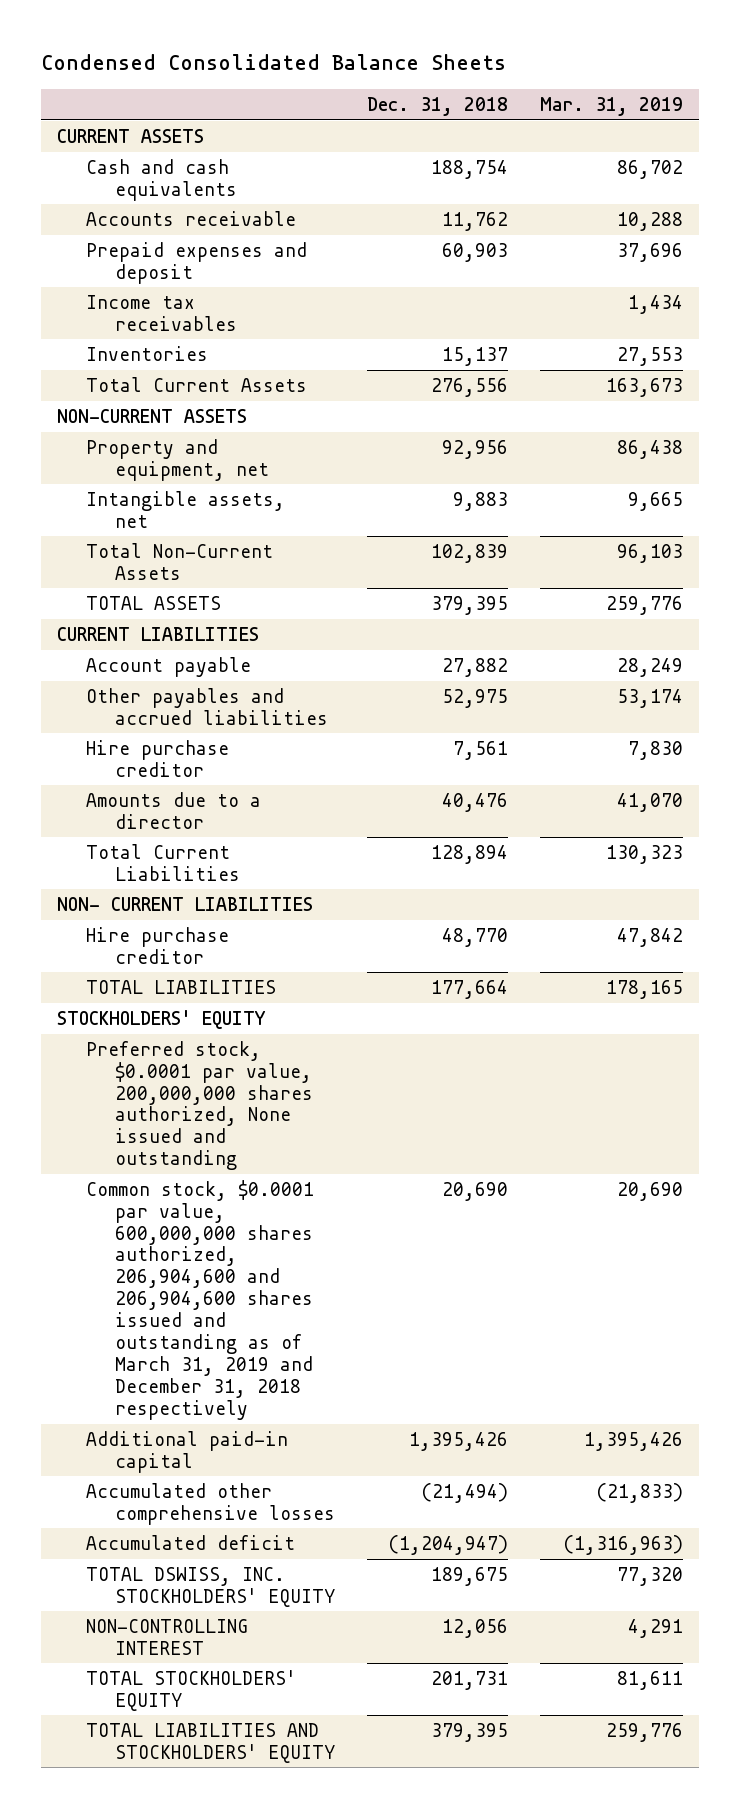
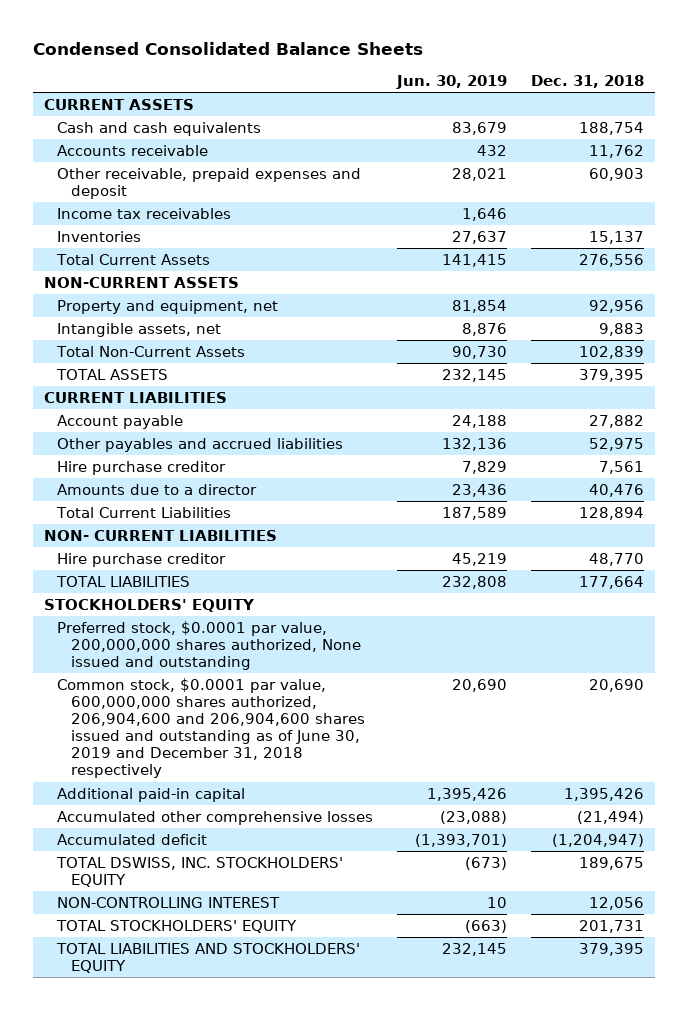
- | Dec. 31, 2018 | Mar. 31, 2019
+ | Jun. 30, 2019 | Dec. 31, 2018
- Prepaid expenses and deposit | 60,903 | 37,696
+ Other receivable, prepaid expenses and deposit | 28,021 | 60,903
- Common stock, $0.0001 par value, 600,000,000 shares authorized, 206,904,600 and 206,904,600 shares issued and outstanding as of March 31, 2019 and December 31, 2018 respectively | 20,690 | 20,690
+ Common stock, $0.0001 par value, 600,000,000 shares authorized, 206,904,600 and 206,904,600 shares issued and outstanding as of June 30, 2019 and December 31, 2018 respectively | 20,690 | 20,690

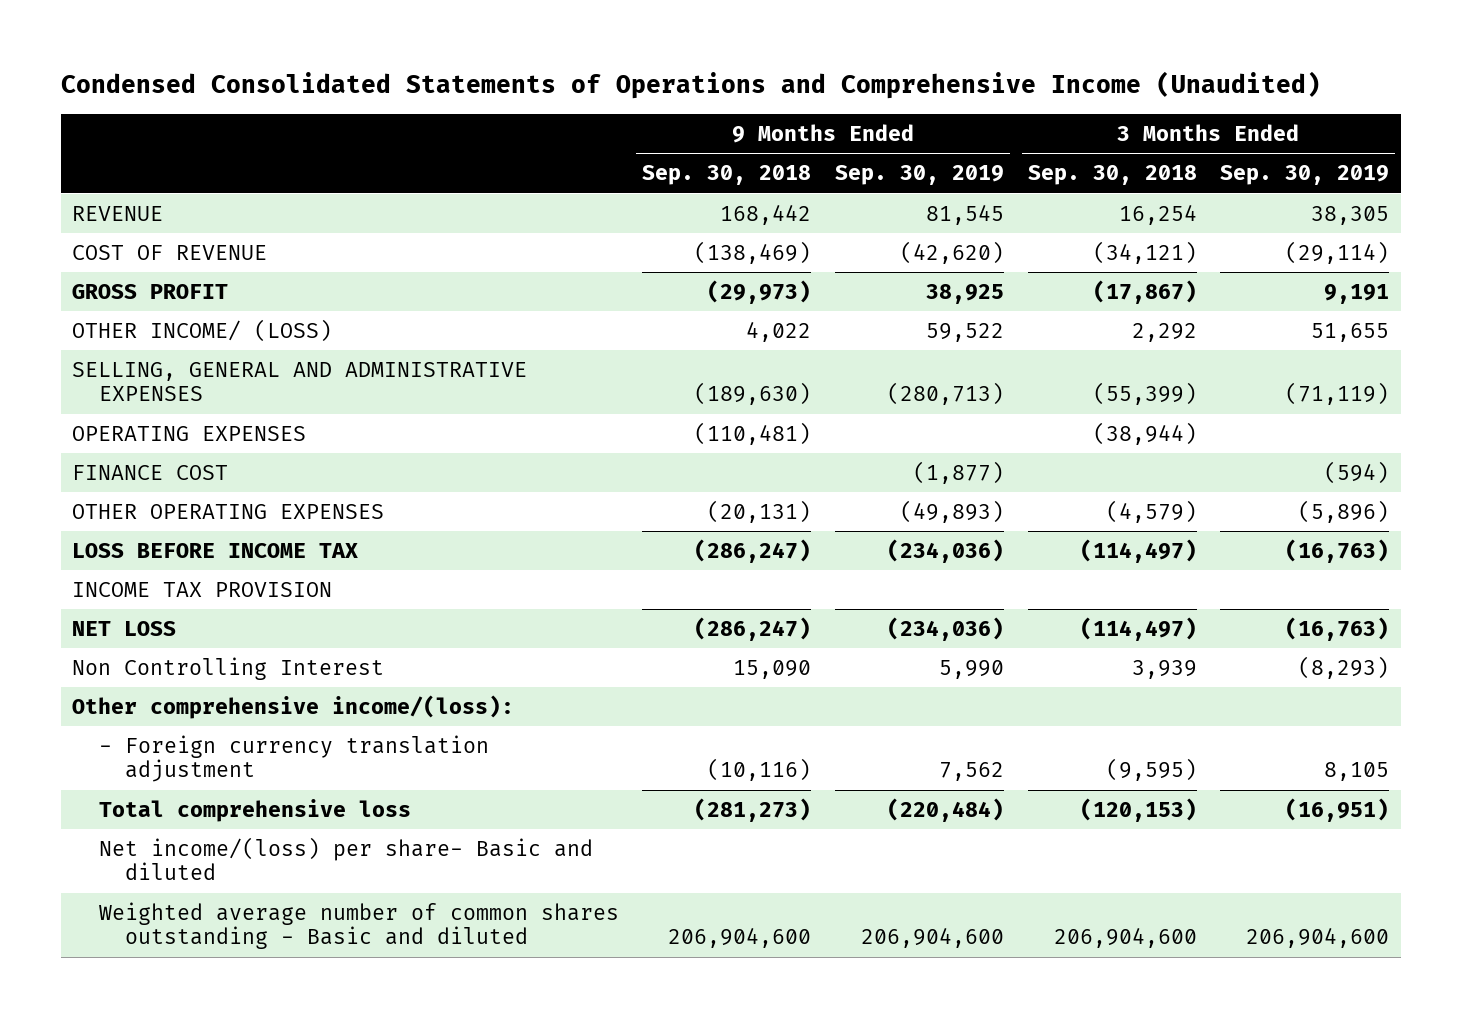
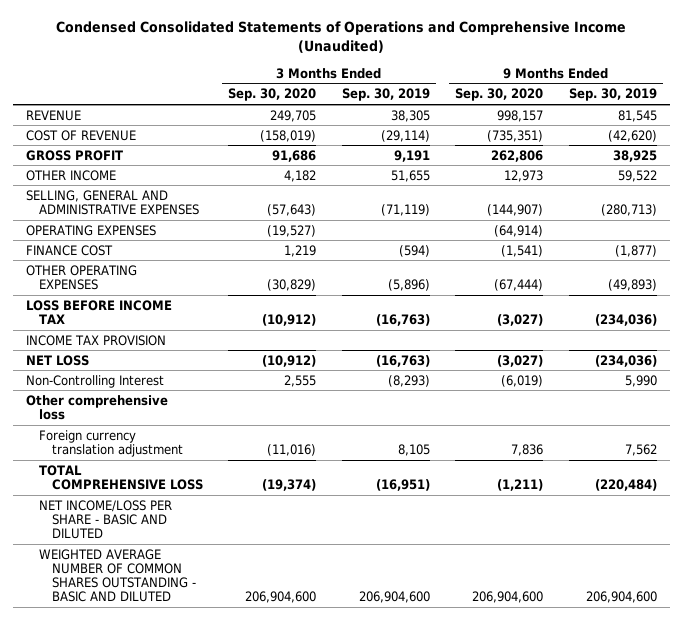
- | 9 Months Ended Sep. 30, 2018 | 9 Months Ended Sep. 30, 2019 | 3 Months Ended Sep. 30, 2018 | 3 Months Ended Sep. 30, 2019
+ | 3 Months Ended Sep. 30, 2020 | 3 Months Ended Sep. 30, 2019 | 9 Months Ended Sep. 30, 2020 | 9 Months Ended Sep. 30, 2019
- OTHER INCOME/ (LOSS) | 4,022 | 59,522 | 2,292 | 51,655
+ OTHER INCOME | 4,182 | 51,655 | 12,973 | 59,522
- Non Controlling Interest | 15,090 | 5,990 | 3,939 | (8,293)
- Other comprehensive income/(loss):
- - Foreign currency translation adjustment | (10,116) | 7,562 | (9,595) | 8,105
- Total comprehensive loss | (281,273) | (220,484) | (120,153) | (16,951)
- Net income/(loss) per share- Basic and diluted
- Weighted average number of common shares outstanding - Basic and diluted | 206,904,600 | 206,904,600 | 206,904,600 | 206,904,600
+ Non-Controlling Interest | 2,555 | (8,293) | (6,019) | 5,990
+ Other comprehensive loss
+ Foreign currency translation adjustment | (11,016) | 8,105 | 7,836 | 7,562
+ TOTAL COMPREHENSIVE LOSS | (19,374) | (16,951) | (1,211) | (220,484)
+ NET INCOME/LOSS PER SHARE - BASIC AND DILUTED
+ WEIGHTED AVERAGE NUMBER OF COMMON SHARES OUTSTANDING - BASIC AND DILUTED | 206,904,600 | 206,904,600 | 206,904,600 | 206,904,600

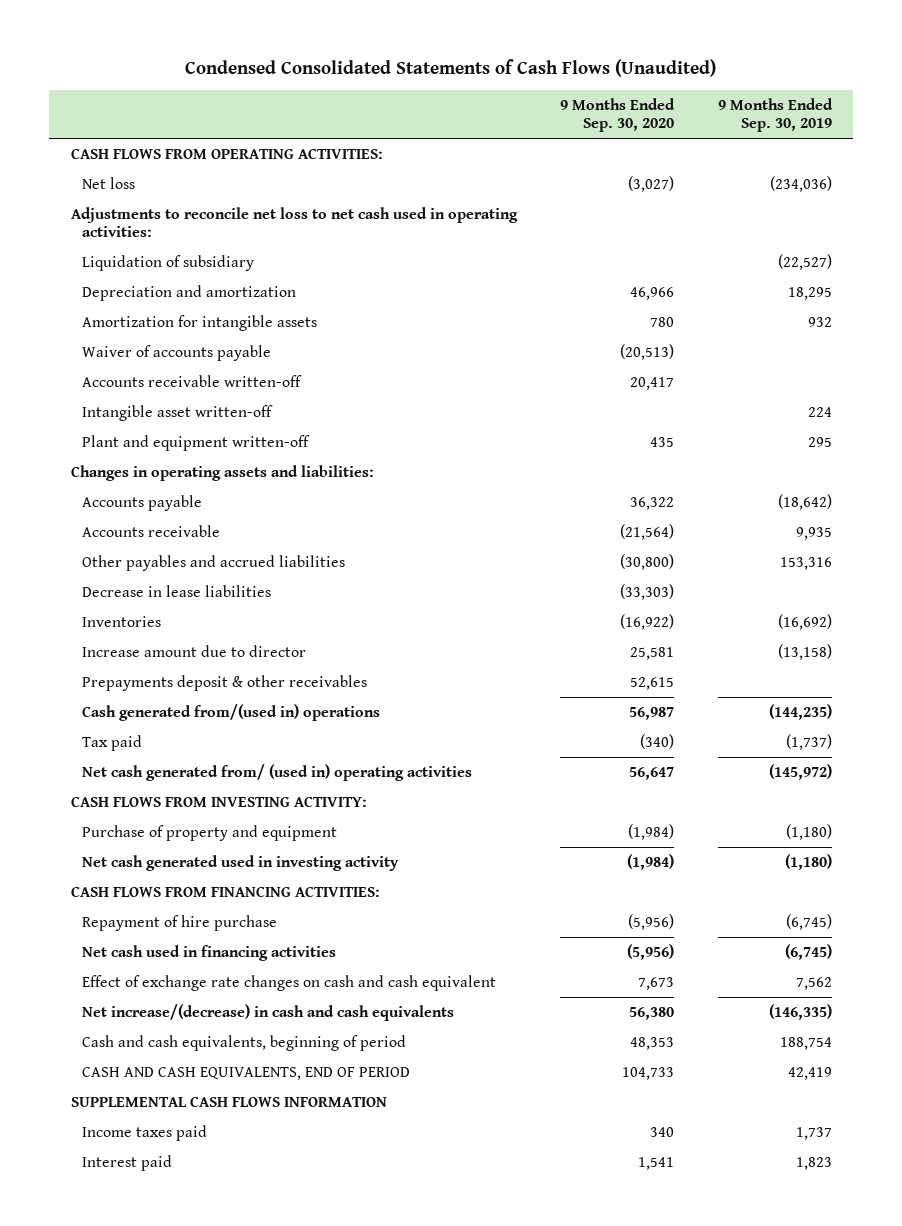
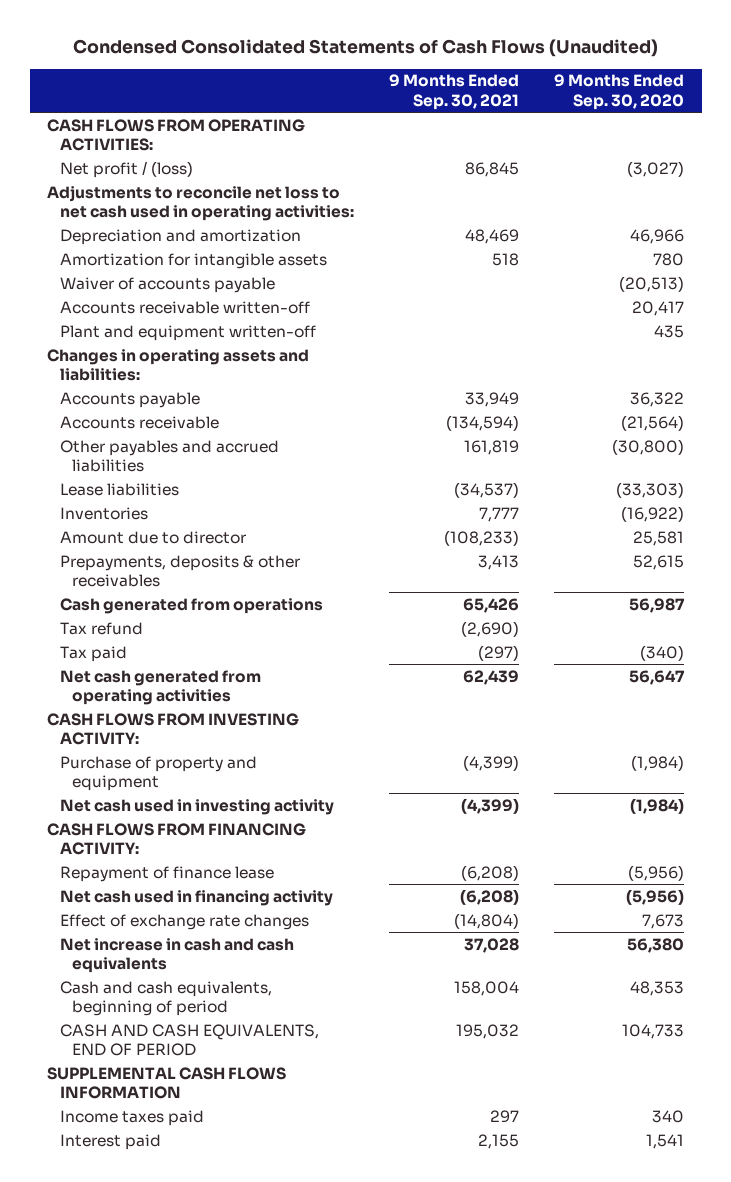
- | 9 Months Ended Sep. 30, 2020 | 9 Months Ended Sep. 30, 2019
+ | 9 Months Ended Sep. 30, 2021 | 9 Months Ended Sep. 30, 2020
- Net loss | (3,027) | (234,036)
+ Net profit / (loss) | 86,845 | (3,027)
- Liquidation of subsidiary | | (22,527)
- Intangible asset written-off | | 224
- Decrease in lease liabilities | (33,303) |
+ Lease liabilities | (34,537) | (33,303)
- Increase amount due to director | 25,581 | (13,158)
- Prepayments deposit & other receivables | 52,615 |
- Cash generated from/(used in) operations | 56,987 | (144,235)
+ Amount due to director | (108,233) | 25,581
+ Prepayments, deposits & other receivables | 3,413 | 52,615
+ Cash generated from operations | 65,426 | 56,987
+ Tax refund | (2,690) |
- Net cash generated from/ (used in) operating activities | 56,647 | (145,972)
+ Net cash generated from operating activities | 62,439 | 56,647
- Net cash generated used in investing activity | (1,984) | (1,180)
- CASH FLOWS FROM FINANCING ACTIVITIES:
- Repayment of hire purchase | (5,956) | (6,745)
- Net cash used in financing activities | (5,956) | (6,745)
- Effect of exchange rate changes on cash and cash equivalent | 7,673 | 7,562
- Net increase/(decrease) in cash and cash equivalents | 56,380 | (146,335)
+ Net cash used in investing activity | (4,399) | (1,984)
+ CASH FLOWS FROM FINANCING ACTIVITY:
+ Repayment of finance lease | (6,208) | (5,956)
+ Net cash used in financing activity | (6,208) | (5,956)
+ Effect of exchange rate changes | (14,804) | 7,673
+ Net increase in cash and cash equivalents | 37,028 | 56,380

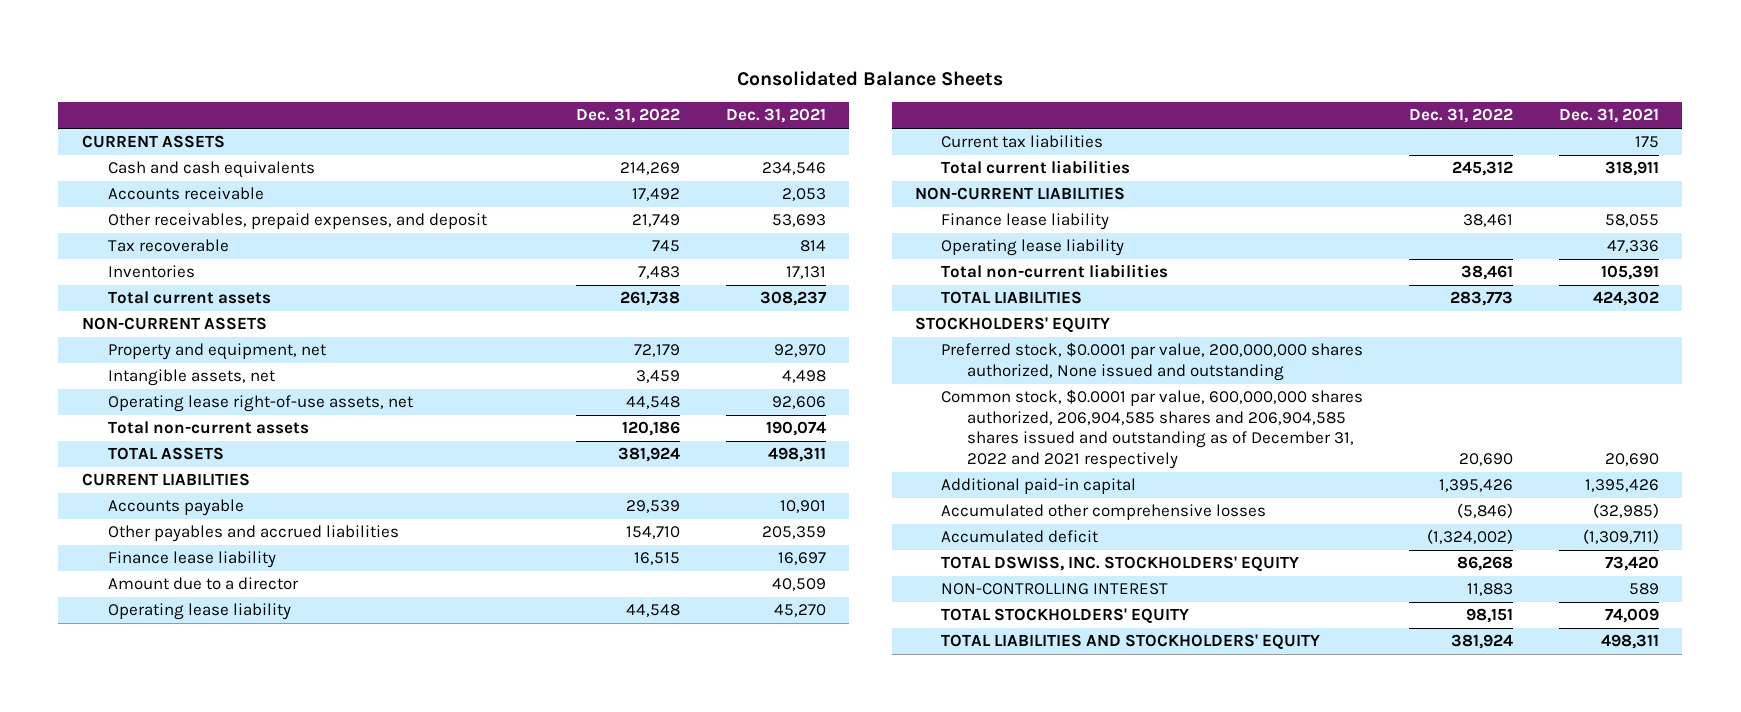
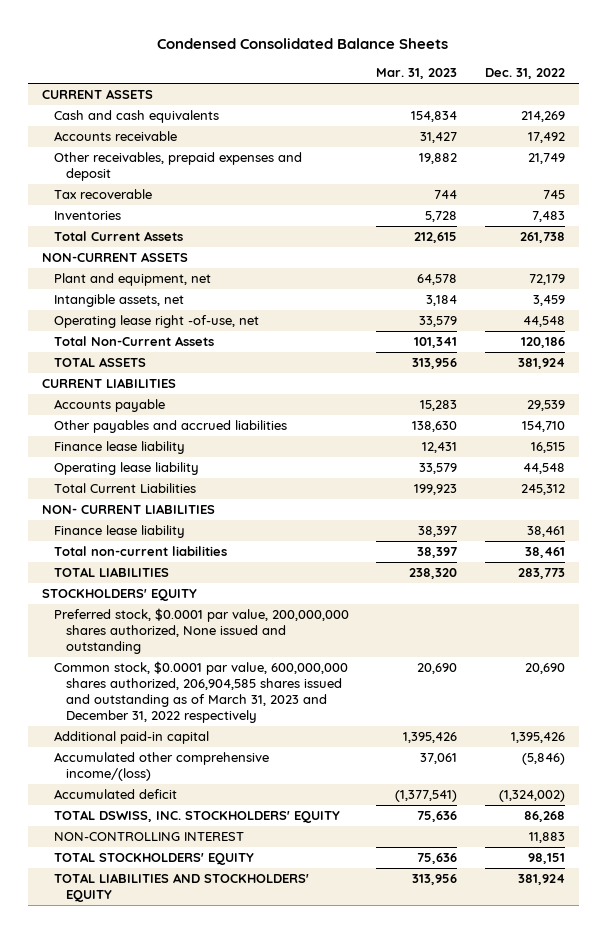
- Consolidated Balance Sheets
+ Condensed Consolidated Balance Sheets
- | Dec. 31, 2022 | Dec. 31, 2021
+ | Mar. 31, 2023 | Dec. 31, 2022
- Other receivables, prepaid expenses, and deposit | 21,749 | 53,693
+ Other receivables, prepaid expenses and deposit | 19,882 | 21,749
- Total current assets | 261,738 | 308,237
+ Total Current Assets | 212,615 | 261,738
- Property and equipment, net | 72,179 | 92,970
+ Plant and equipment, net | 64,578 | 72,179
- Operating lease right-of-use assets, net | 44,548 | 92,606
- Total non-current assets | 120,186 | 190,074
+ Operating lease right -of-use, net | 33,579 | 44,548
+ Total Non-Current Assets | 101,341 | 120,186
- Amount due to a director | | 40,509
- Current tax liabilities | | 175
- Total current liabilities | 245,312 | 318,911
- NON-CURRENT LIABILITIES
+ Total Current Liabilities | 199,923 | 245,312
+ NON- CURRENT LIABILITIES
- Operating lease liability | | 47,336
- Common stock, $0.0001 par value, 600,000,000 shares authorized, 206,904,585 shares and 206,904,585 shares issued and outstanding as of December 31, 2022 and 2021 respectively | 20,690 | 20,690
+ Common stock, $0.0001 par value, 600,000,000 shares authorized, 206,904,585 shares issued and outstanding as of March 31, 2023 and December 31, 2022 respectively | 20,690 | 20,690
- Accumulated other comprehensive losses | (5,846) | (32,985)
+ Accumulated other comprehensive income/(loss) | 37,061 | (5,846)

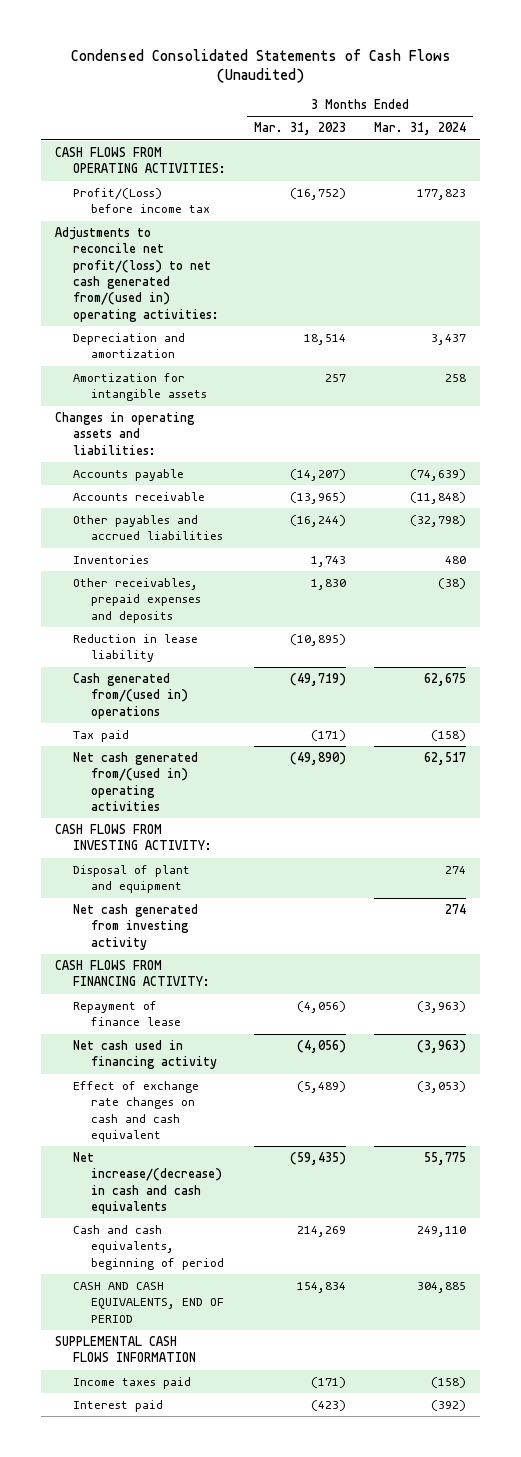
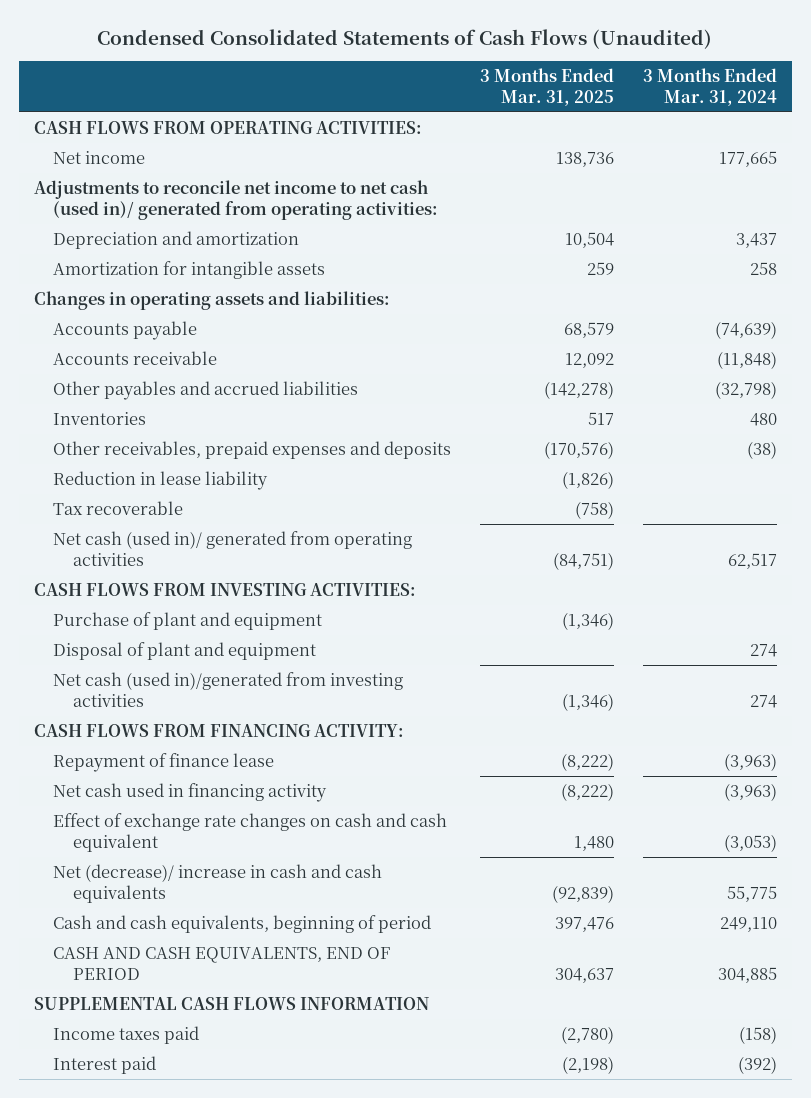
- | 3 Months Ended Mar. 31, 2023 | 3 Months Ended Mar. 31, 2024
+ | 3 Months Ended Mar. 31, 2025 | 3 Months Ended Mar. 31, 2024
- Profit/(Loss) before income tax | (16,752) | 177,823
- Adjustments to reconcile net profit/(loss) to net cash generated from/(used in) operating activities:
+ Net income | 138,736 | 177,665
+ Adjustments to reconcile net income to net cash (used in)/ generated from operating activities:
- Cash generated from/(used in) operations | (49,719) | 62,675
- Tax paid | (171) | (158)
- Net cash generated from/(used in) operating activities | (49,890) | 62,517
- CASH FLOWS FROM INVESTING ACTIVITY:
+ Tax recoverable | (758) |
+ Net cash (used in)/ generated from operating activities | (84,751) | 62,517
+ CASH FLOWS FROM INVESTING ACTIVITIES:
+ Purchase of plant and equipment | (1,346) |
- Net cash generated from investing activity | | 274
+ Net cash (used in)/generated from investing activities | (1,346) | 274
- Net increase/(decrease) in cash and cash equivalents | (59,435) | 55,775
+ Net (decrease)/ increase in cash and cash equivalents | (92,839) | 55,775

